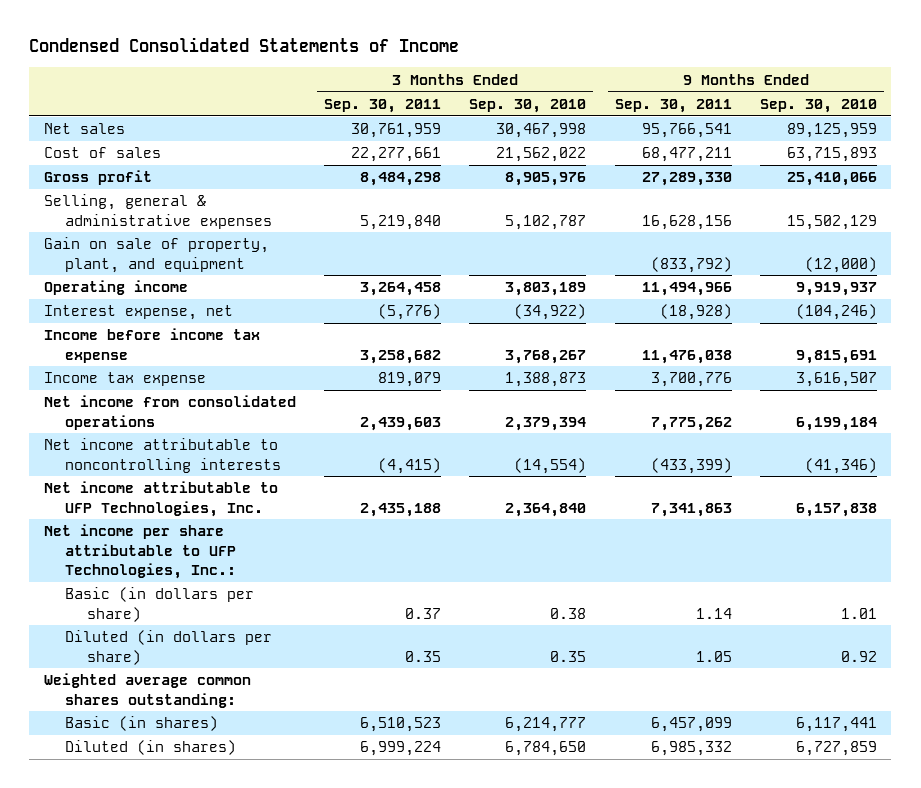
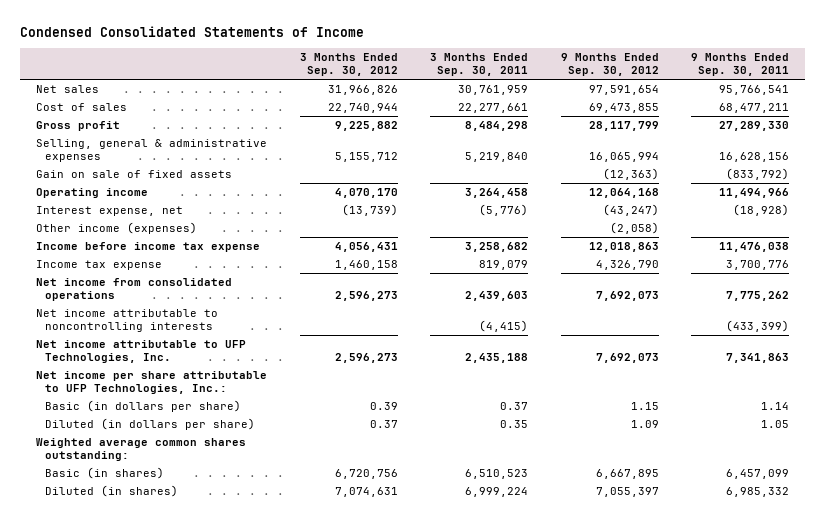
- | 3 Months Ended Sep. 30, 2011 | 3 Months Ended Sep. 30, 2010 | 9 Months Ended Sep. 30, 2011 | 9 Months Ended Sep. 30, 2010
+ | 3 Months Ended Sep. 30, 2012 | 3 Months Ended Sep. 30, 2011 | 9 Months Ended Sep. 30, 2012 | 9 Months Ended Sep. 30, 2011
- Gain on sale of property, plant, and equipment | | | (833,792) | (12,000)
+ Gain on sale of fixed assets | | | (12,363) | (833,792)
+ Other income (expenses) | | | (2,058) |

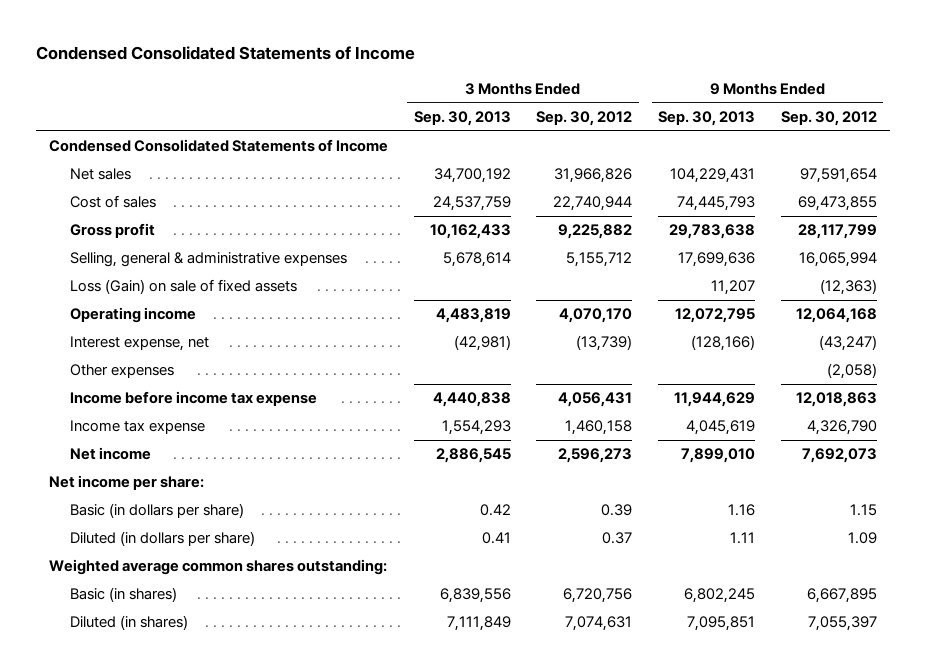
- | 3 Months Ended Sep. 30, 2012 | 3 Months Ended Sep. 30, 2011 | 9 Months Ended Sep. 30, 2012 | 9 Months Ended Sep. 30, 2011
+ | 3 Months Ended Sep. 30, 2013 | 3 Months Ended Sep. 30, 2012 | 9 Months Ended Sep. 30, 2013 | 9 Months Ended Sep. 30, 2012
+ Condensed Consolidated Statements of Income
- Gain on sale of fixed assets | | | (12,363) | (833,792)
+ Loss (Gain) on sale of fixed assets | | | 11,207 | (12,363)
- Other income (expenses) | | | (2,058) |
+ Other expenses | | | | (2,058)
- Net income from consolidated operations | 2,596,273 | 2,439,603 | 7,692,073 | 7,775,262
- Net income attributable to noncontrolling interests | | (4,415) | | (433,399)
- Net income attributable to UFP Technologies, Inc. | 2,596,273 | 2,435,188 | 7,692,073 | 7,341,863
- Net income per share attributable to UFP Technologies, Inc.:
+ Net income | 2,886,545 | 2,596,273 | 7,899,010 | 7,692,073
+ Net income per share:

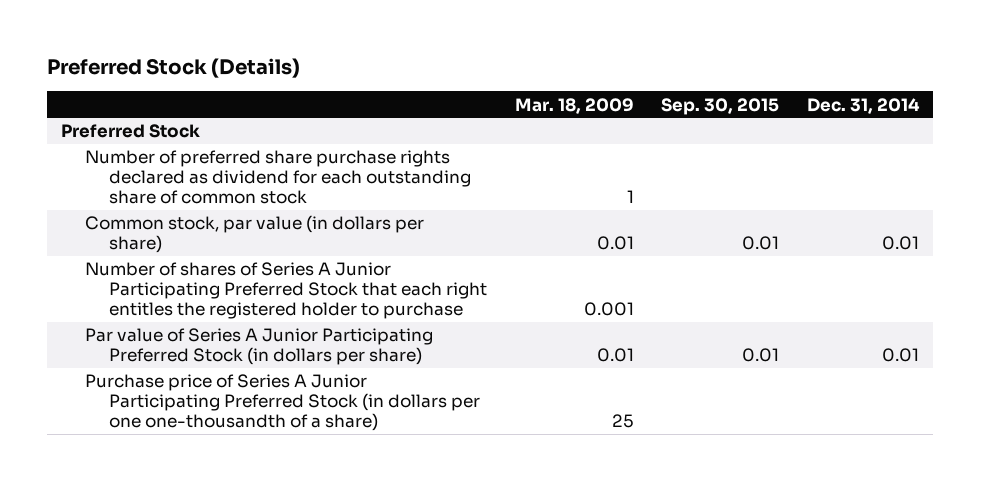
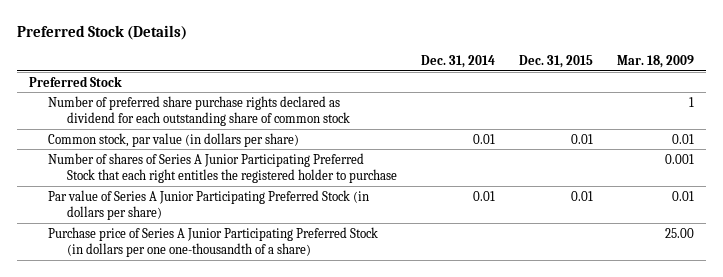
- | Mar. 18, 2009 | Sep. 30, 2015 | Dec. 31, 2014
+ | Dec. 31, 2014 | Dec. 31, 2015 | Mar. 18, 2009
- Purchase price of Series A Junior Participating Preferred Stock (in dollars per one one-thousandth of a share) | 25 | |
+ Purchase price of Series A Junior Participating Preferred Stock (in dollars per one one-thousandth of a share) | | | 25.00

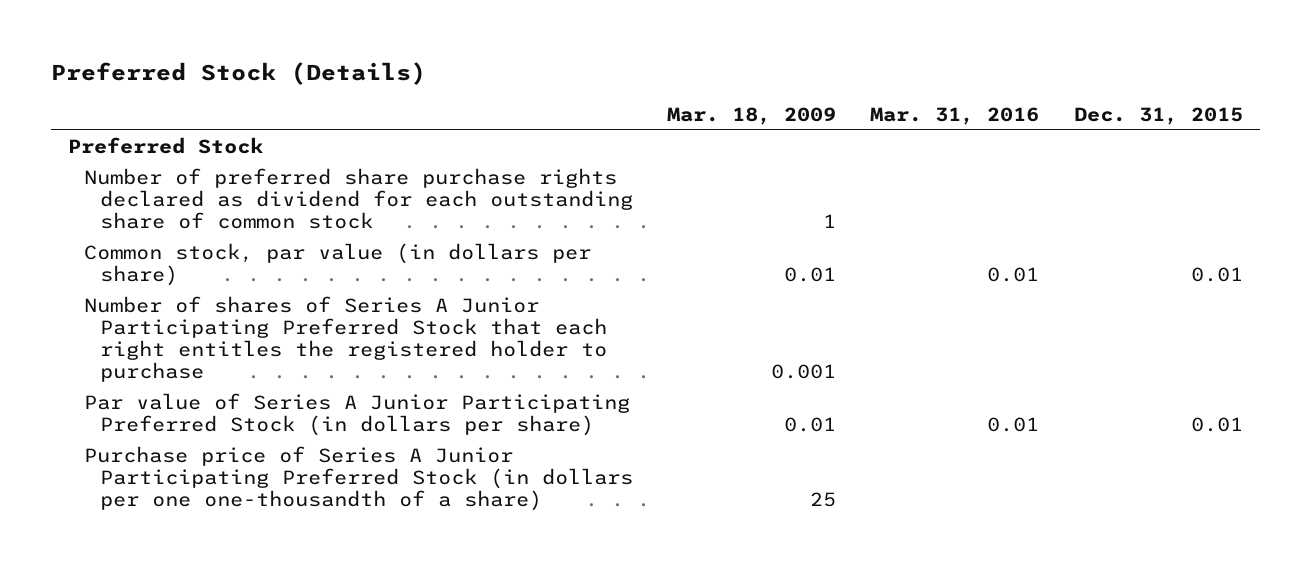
- | Dec. 31, 2014 | Dec. 31, 2015 | Mar. 18, 2009
+ | Mar. 18, 2009 | Mar. 31, 2016 | Dec. 31, 2015
- Purchase price of Series A Junior Participating Preferred Stock (in dollars per one one-thousandth of a share) | | | 25.00
+ Purchase price of Series A Junior Participating Preferred Stock (in dollars per one one-thousandth of a share) | 25 | |

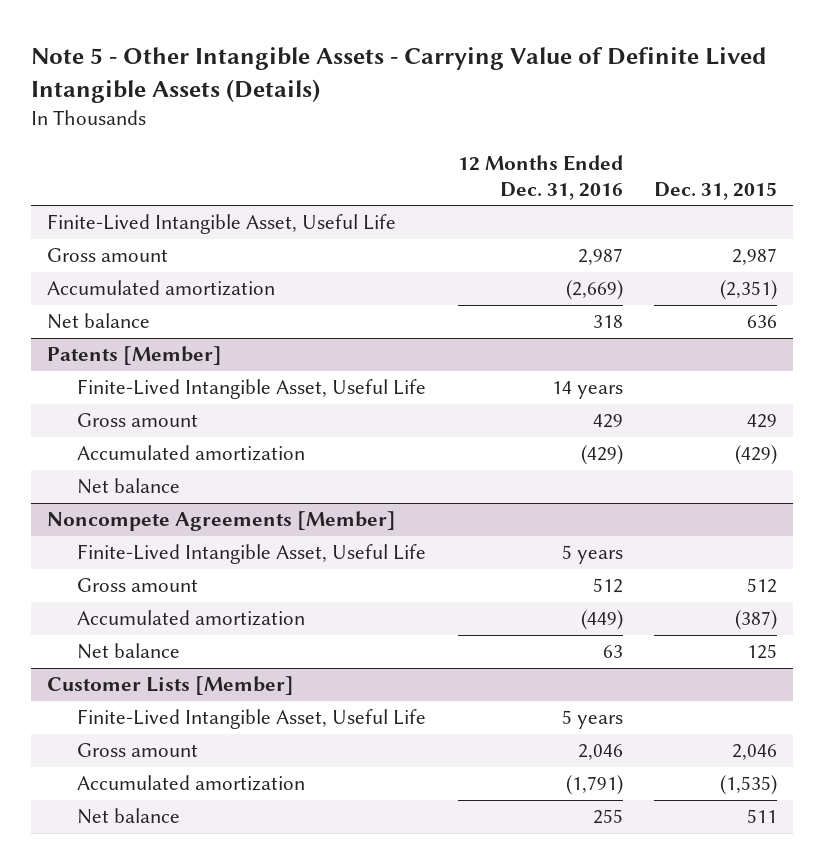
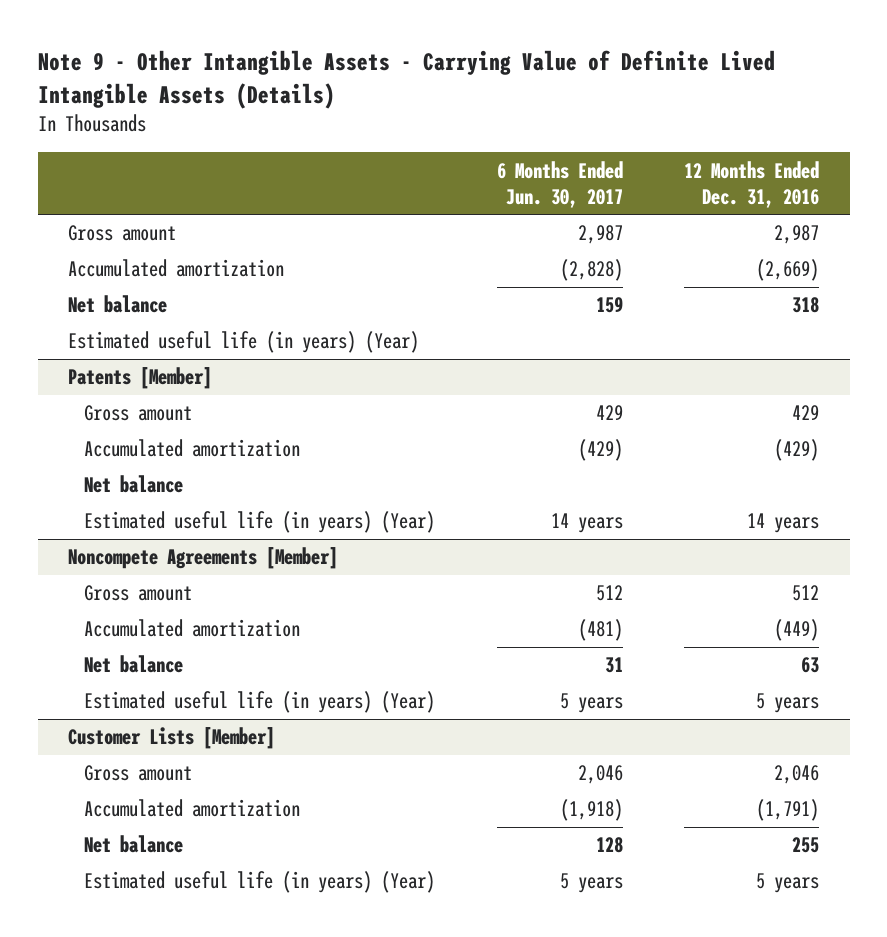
- Note 5 - Other Intangible Assets - Carrying Value of Definite Lived Intangible Assets (Details)
+ Note 9 - Other Intangible Assets - Carrying Value of Definite Lived Intangible Assets (Details)
- | 12 Months Ended Dec. 31, 2016 | Dec. 31, 2015
+ | 6 Months Ended Jun. 30, 2017 | 12 Months Ended Dec. 31, 2016
- Finite-Lived Intangible Asset, Useful Life
+ Estimated useful life (in years) (Year)
@ Patents [Member]
- Finite-Lived Intangible Asset, Useful Life | 14 years |
+ Estimated useful life (in years) (Year) | 14 years | 14 years
@ Noncompete Agreements [Member]
- Finite-Lived Intangible Asset, Useful Life | 5 years |
+ Estimated useful life (in years) (Year) | 5 years | 5 years
@ Customer Lists [Member]
- Finite-Lived Intangible Asset, Useful Life | 5 years |
+ Estimated useful life (in years) (Year) | 5 years | 5 years

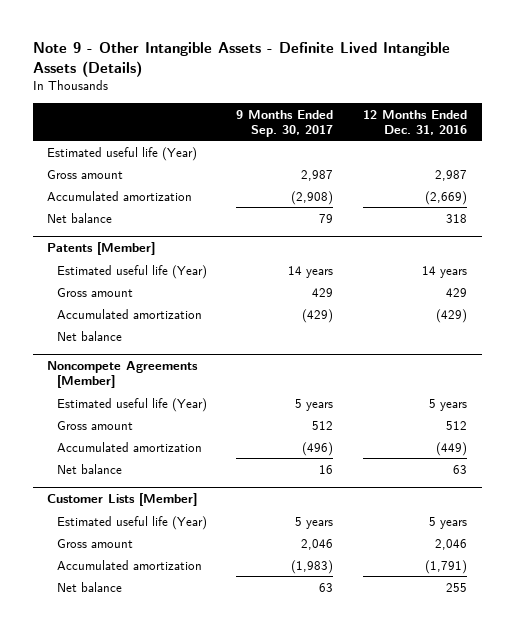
- Note 9 - Other Intangible Assets - Carrying Value of Definite Lived Intangible Assets (Details)
+ Note 9 - Other Intangible Assets - Definite Lived Intangible Assets (Details)
- | 6 Months Ended Jun. 30, 2017 | 12 Months Ended Dec. 31, 2016
+ | 9 Months Ended Sep. 30, 2017 | 12 Months Ended Dec. 31, 2016
+ Estimated useful life (Year)
- Estimated useful life (in years) (Year)
@ Patents [Member]
+ Estimated useful life (Year) | 14 years | 14 years
- Estimated useful life (in years) (Year) | 14 years | 14 years
@ Noncompete Agreements [Member]
+ Estimated useful life (Year) | 5 years | 5 years
- Estimated useful life (in years) (Year) | 5 years | 5 years
@ Customer Lists [Member]
+ Estimated useful life (Year) | 5 years | 5 years
- Estimated useful life (in years) (Year) | 5 years | 5 years

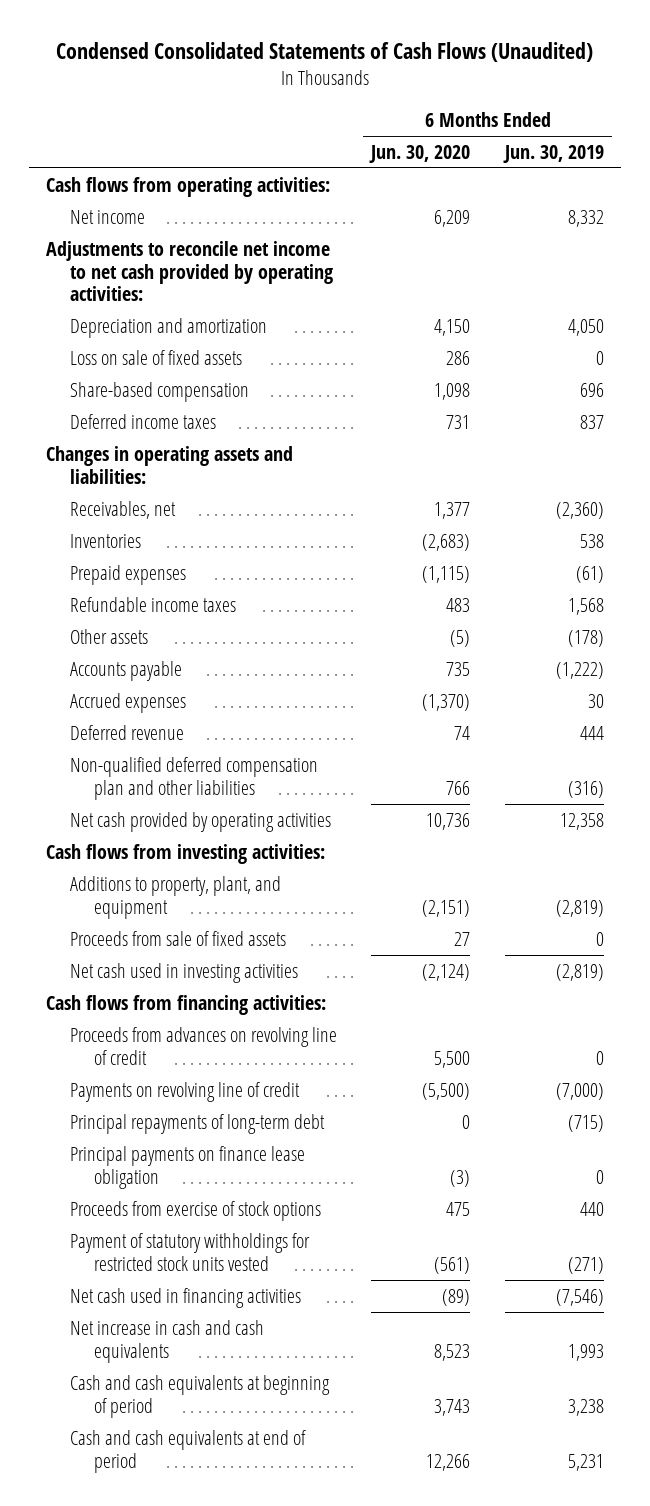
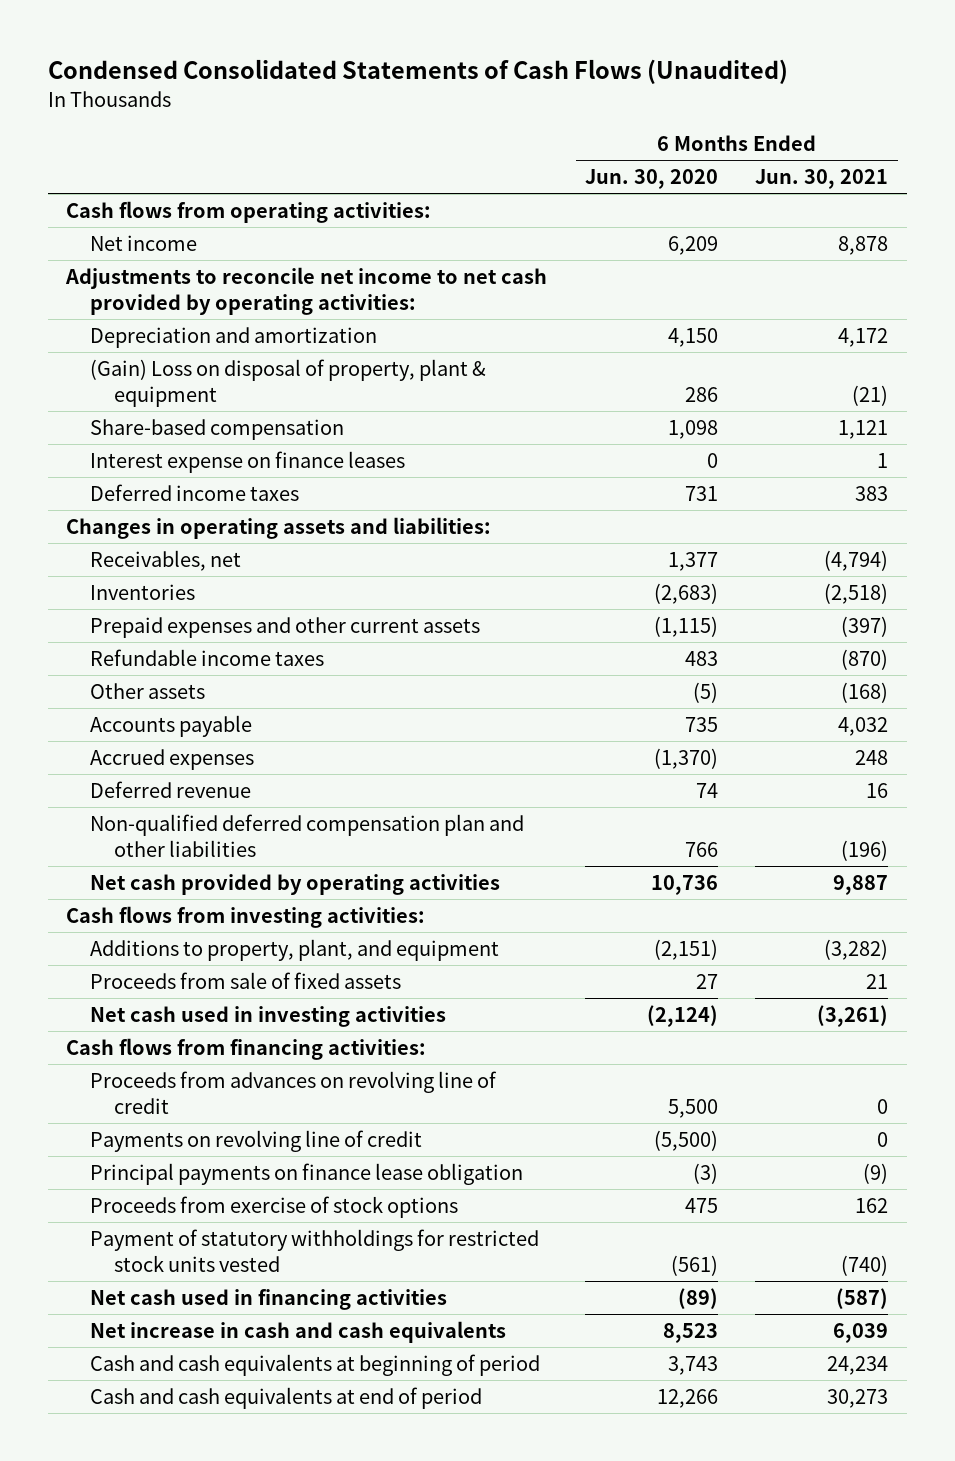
- | 6 Months Ended Jun. 30, 2020 | 6 Months Ended Jun. 30, 2019
+ | 6 Months Ended Jun. 30, 2020 | 6 Months Ended Jun. 30, 2021
- Loss on sale of fixed assets | 286 | 0
+ (Gain) Loss on disposal of property, plant & equipment | 286 | (21)
+ Interest expense on finance leases | 0 | 1
- Prepaid expenses | (1,115) | (61)
+ Prepaid expenses and other current assets | (1,115) | (397)
- Principal repayments of long-term debt | 0 | (715)

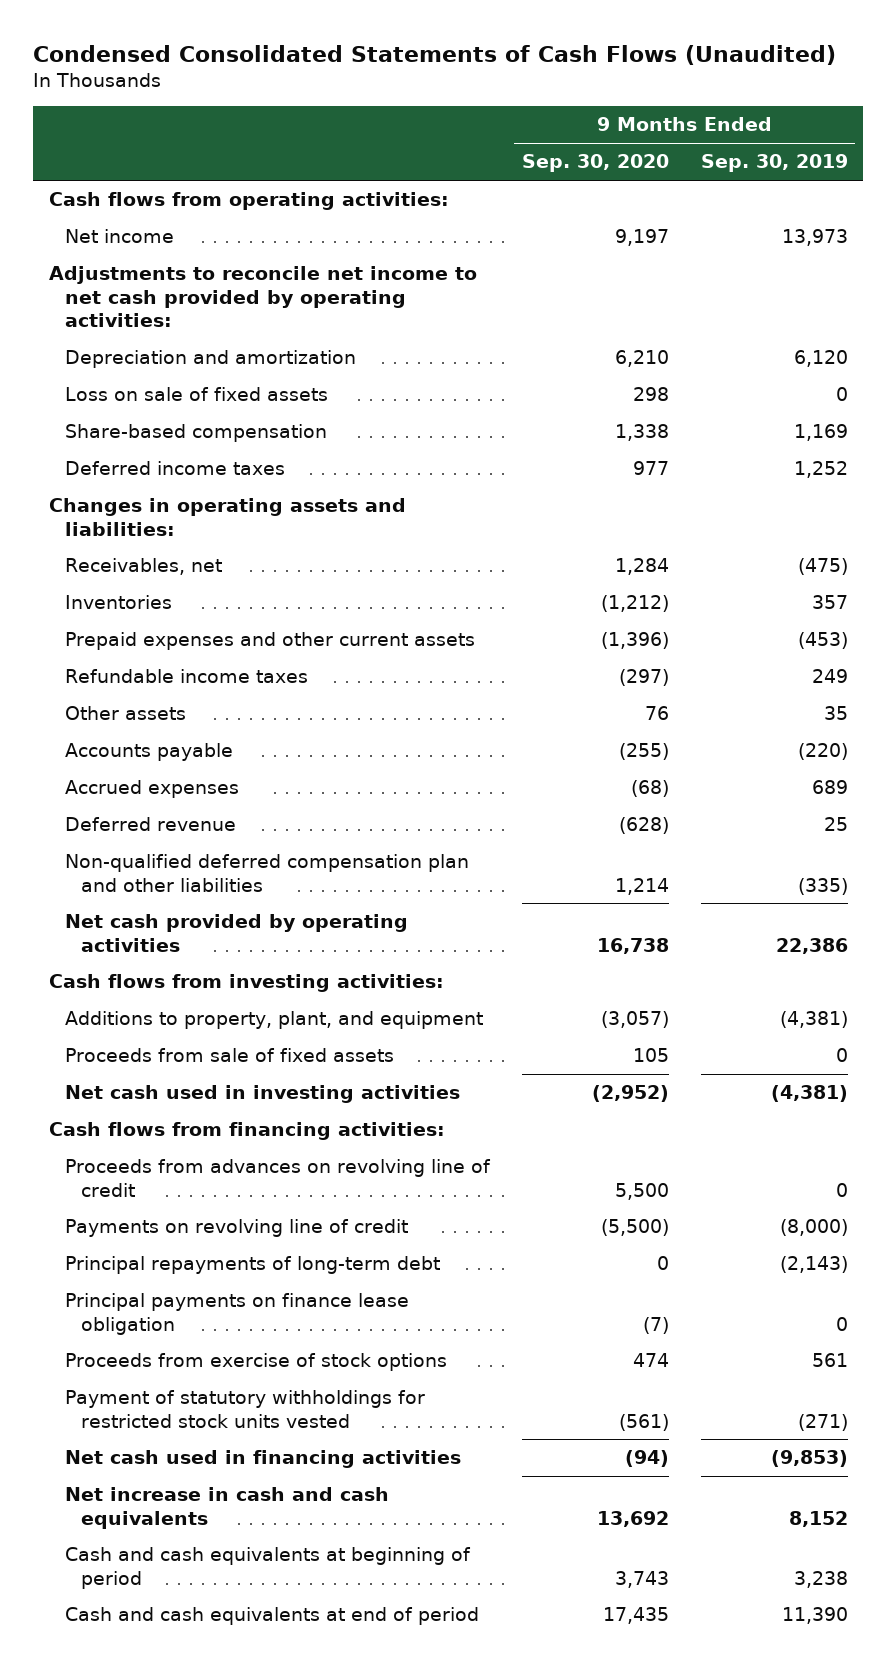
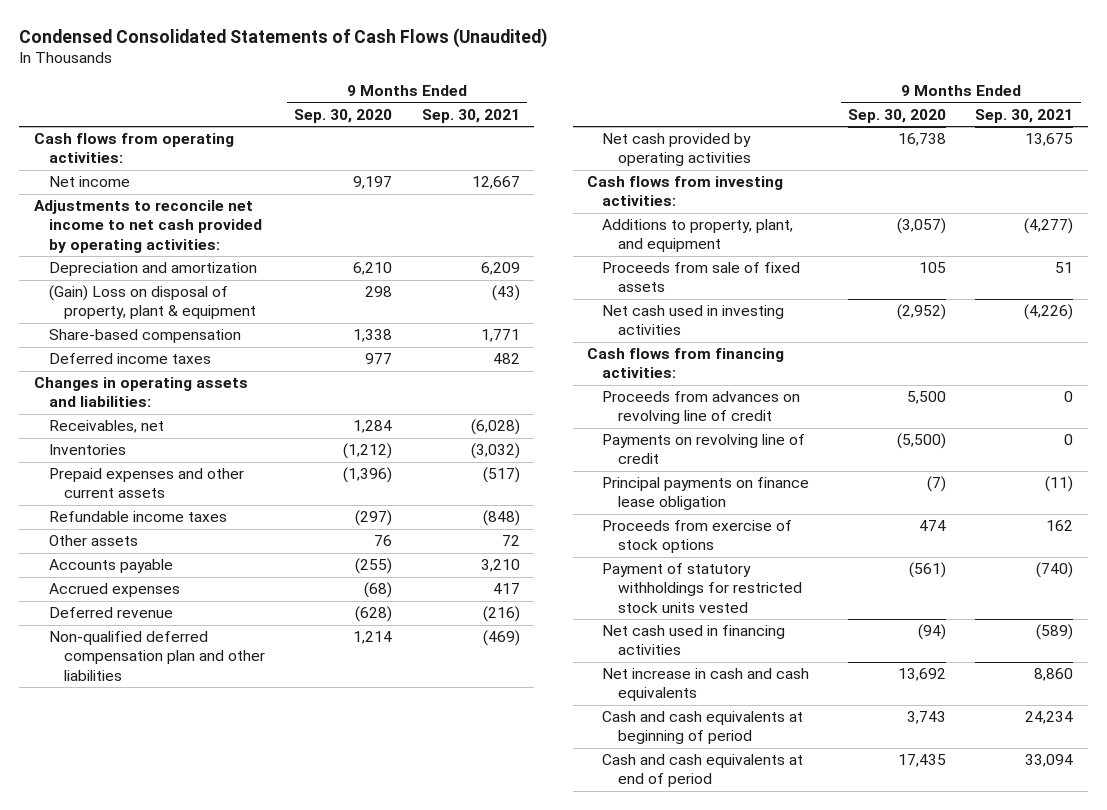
- | 9 Months Ended Sep. 30, 2020 | 9 Months Ended Sep. 30, 2019
+ | 9 Months Ended Sep. 30, 2020 | 9 Months Ended Sep. 30, 2021
- Loss on sale of fixed assets | 298 | 0
+ (Gain) Loss on disposal of property, plant & equipment | 298 | (43)
- Principal repayments of long-term debt | 0 | (2,143)

